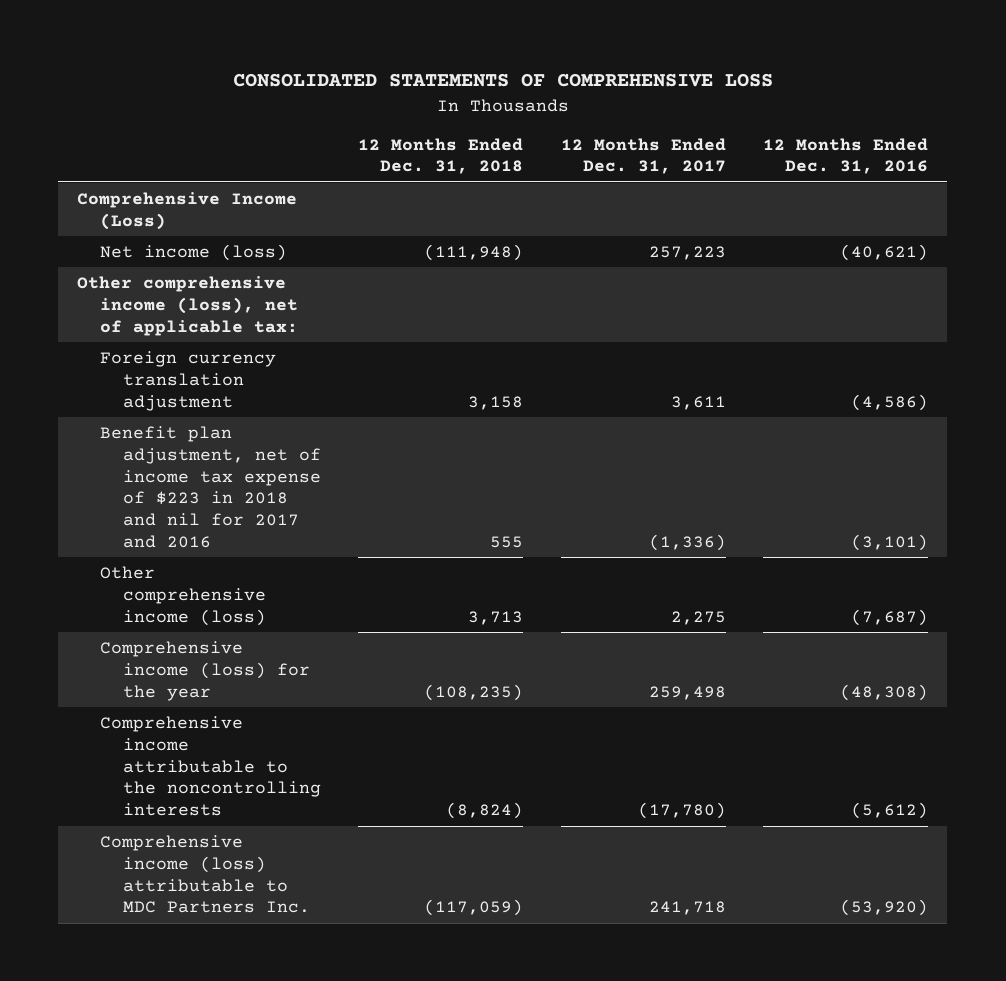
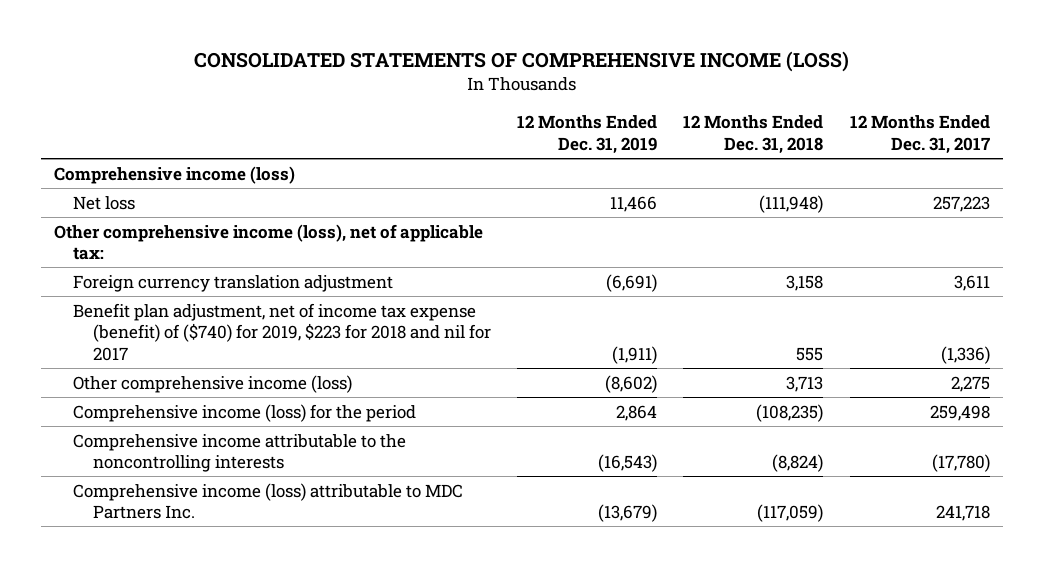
- CONSOLIDATED STATEMENTS OF COMPREHENSIVE LOSS
+ CONSOLIDATED STATEMENTS OF COMPREHENSIVE INCOME (LOSS)
- | 12 Months Ended Dec. 31, 2018 | 12 Months Ended Dec. 31, 2017 | 12 Months Ended Dec. 31, 2016
+ | 12 Months Ended Dec. 31, 2019 | 12 Months Ended Dec. 31, 2018 | 12 Months Ended Dec. 31, 2017
- Comprehensive Income (Loss)
- Net income (loss) | (111,948) | 257,223 | (40,621)
+ Comprehensive income (loss)
+ Net loss | 11,466 | (111,948) | 257,223
- Benefit plan adjustment, net of income tax expense of $223 in 2018 and nil for 2017 and 2016 | 555 | (1,336) | (3,101)
+ Benefit plan adjustment, net of income tax expense (benefit) of ($740) for 2019, $223 for 2018 and nil for 2017 | (1,911) | 555 | (1,336)
- Comprehensive income (loss) for the year | (108,235) | 259,498 | (48,308)
+ Comprehensive income (loss) for the period | 2,864 | (108,235) | 259,498

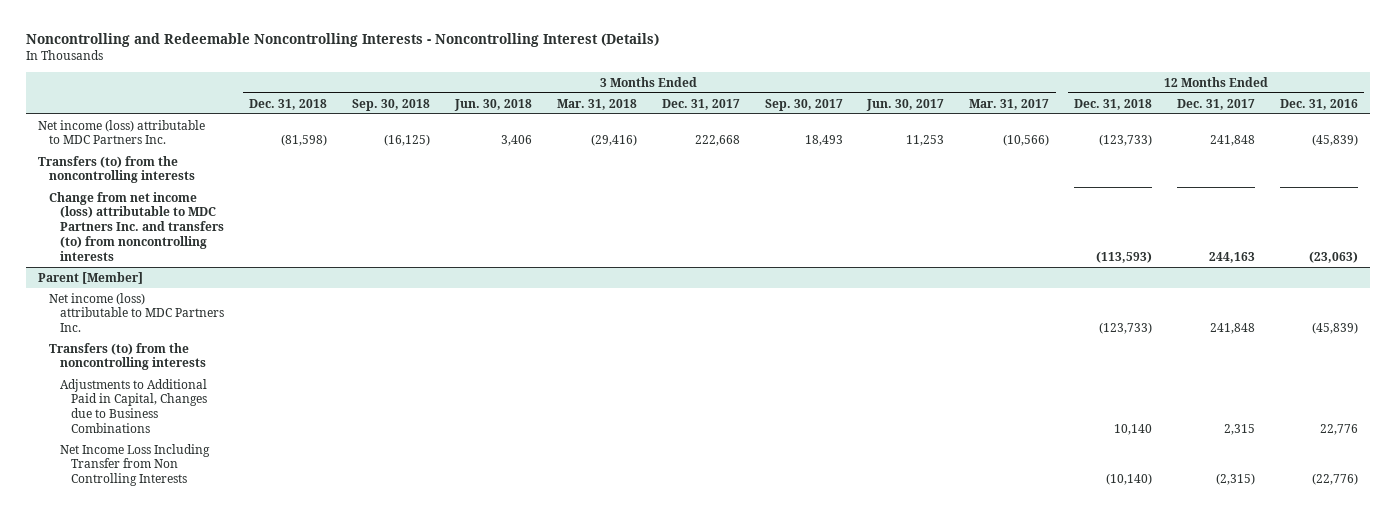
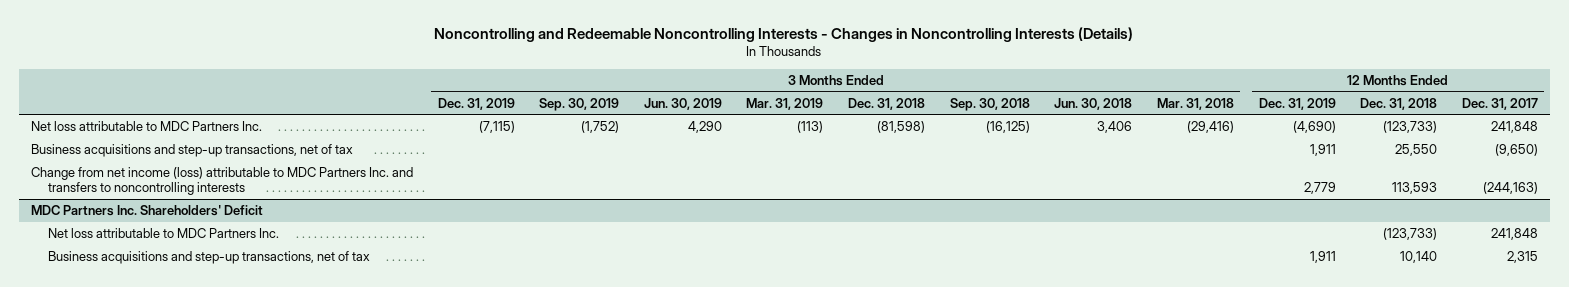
- Noncontrolling and Redeemable Noncontrolling Interests - Noncontrolling Interest (Details)
+ Noncontrolling and Redeemable Noncontrolling Interests - Changes in Noncontrolling Interests (Details)
- | 3 Months Ended Dec. 31, 2018 | 3 Months Ended Sep. 30, 2018 | 3 Months Ended Jun. 30, 2018 | 3 Months Ended Mar. 31, 2018 | 3 Months Ended Dec. 31, 2017 | 3 Months Ended Sep. 30, 2017 | 3 Months Ended Jun. 30, 2017 | 3 Months Ended Mar. 31, 2017 | 12 Months Ended Dec. 31, 2018 | 12 Months Ended Dec. 31, 2017 | 12 Months Ended Dec. 31, 2016
+ | 3 Months Ended Dec. 31, 2019 | 3 Months Ended Sep. 30, 2019 | 3 Months Ended Jun. 30, 2019 | 3 Months Ended Mar. 31, 2019 | 3 Months Ended Dec. 31, 2018 | 3 Months Ended Sep. 30, 2018 | 3 Months Ended Jun. 30, 2018 | 3 Months Ended Mar. 31, 2018 | 12 Months Ended Dec. 31, 2019 | 12 Months Ended Dec. 31, 2018 | 12 Months Ended Dec. 31, 2017
- Net income (loss) attributable to MDC Partners Inc. | (81,598) | (16,125) | 3,406 | (29,416) | 222,668 | 18,493 | 11,253 | (10,566) | (123,733) | 241,848 | (45,839)
- Transfers (to) from the noncontrolling interests
- Change from net income (loss) attributable to MDC Partners Inc. and transfers (to) from noncontrolling interests | | | | | | | | | (113,593) | 244,163 | (23,063)
- Parent [Member]
- Net income (loss) attributable to MDC Partners Inc. | | | | | | | | | (123,733) | 241,848 | (45,839)
- Transfers (to) from the noncontrolling interests
- Adjustments to Additional Paid in Capital, Changes due to Business Combinations | | | | | | | | | 10,140 | 2,315 | 22,776
- Net Income Loss Including Transfer from Non Controlling Interests | | | | | | | | | (10,140) | (2,315) | (22,776)
+ Net loss attributable to MDC Partners Inc. | (7,115) | (1,752) | 4,290 | (113) | (81,598) | (16,125) | 3,406 | (29,416) | (4,690) | (123,733) | 241,848
+ Business acquisitions and step-up transactions, net of tax | | | | | | | | | 1,911 | 25,550 | (9,650)
+ Change from net income (loss) attributable to MDC Partners Inc. and transfers to noncontrolling interests | | | | | | | | | 2,779 | 113,593 | (244,163)
+ MDC Partners Inc. Shareholders' Deficit
+ Net loss attributable to MDC Partners Inc. | | | | | | | | | | (123,733) | 241,848
+ Business acquisitions and step-up transactions, net of tax | | | | | | | | | 1,911 | 10,140 | 2,315

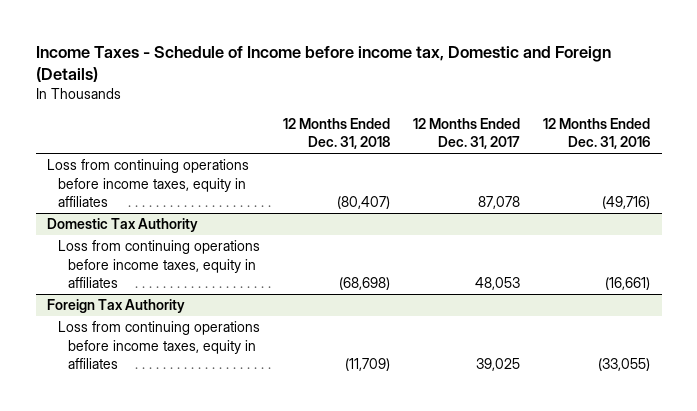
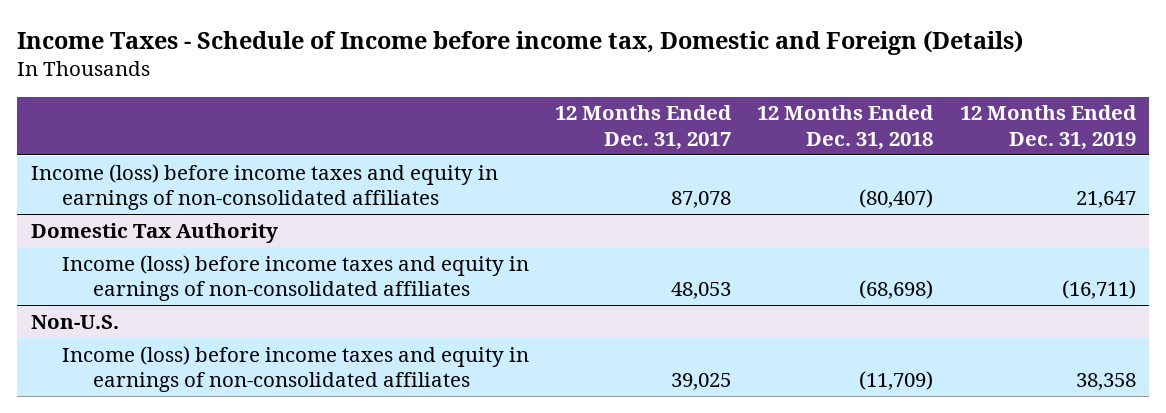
- | 12 Months Ended Dec. 31, 2018 | 12 Months Ended Dec. 31, 2017 | 12 Months Ended Dec. 31, 2016
+ | 12 Months Ended Dec. 31, 2017 | 12 Months Ended Dec. 31, 2018 | 12 Months Ended Dec. 31, 2019
- Loss from continuing operations before income taxes, equity in affiliates | (80,407) | 87,078 | (49,716)
+ Income (loss) before income taxes and equity in earnings of non-consolidated affiliates | 87,078 | (80,407) | 21,647
@ Domestic Tax Authority
- Loss from continuing operations before income taxes, equity in affiliates | (68,698) | 48,053 | (16,661)
- Foreign Tax Authority
- Loss from continuing operations before income taxes, equity in affiliates | (11,709) | 39,025 | (33,055)
@ Domestic Tax Authority
+ Income (loss) before income taxes and equity in earnings of non-consolidated affiliates | 48,053 | (68,698) | (16,711)
+ Non-U.S.
+ Income (loss) before income taxes and equity in earnings of non-consolidated affiliates | 39,025 | (11,709) | 38,358

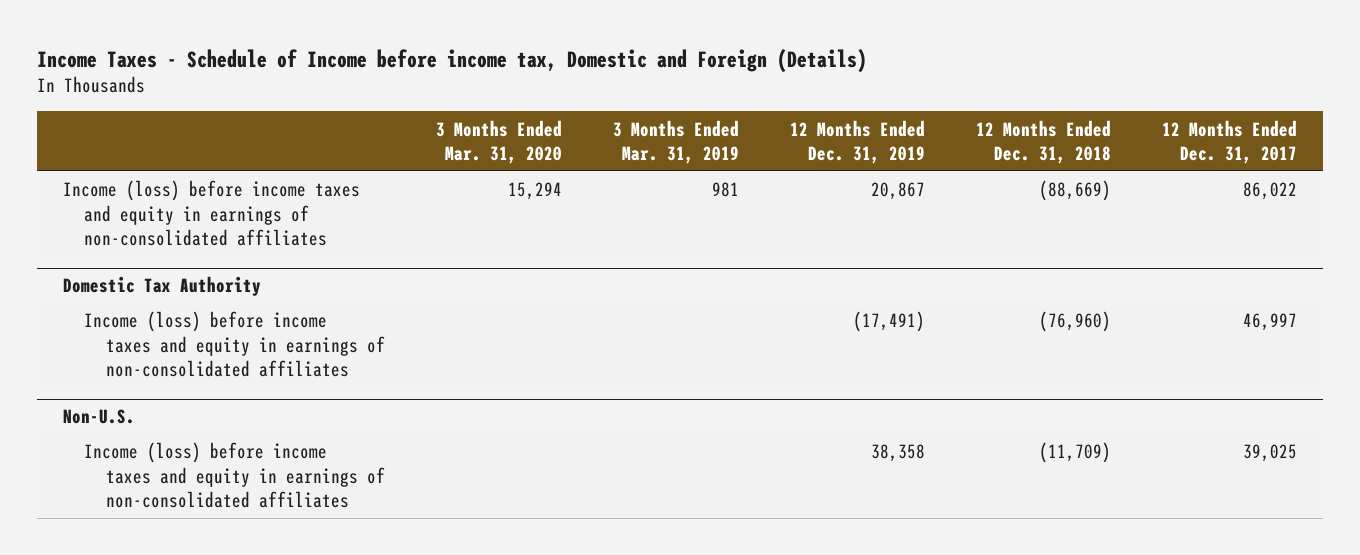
- | 12 Months Ended Dec. 31, 2017 | 12 Months Ended Dec. 31, 2018 | 12 Months Ended Dec. 31, 2019
+ | 3 Months Ended Mar. 31, 2020 | 3 Months Ended Mar. 31, 2019 | 12 Months Ended Dec. 31, 2019 | 12 Months Ended Dec. 31, 2018 | 12 Months Ended Dec. 31, 2017
- Income (loss) before income taxes and equity in earnings of non-consolidated affiliates | 87,078 | (80,407) | 21,647
+ Income (loss) before income taxes and equity in earnings of non-consolidated affiliates | 15,294 | 981 | 20,867 | (88,669) | 86,022
@ Domestic Tax Authority
- Income (loss) before income taxes and equity in earnings of non-consolidated affiliates | 48,053 | (68,698) | (16,711)
+ Income (loss) before income taxes and equity in earnings of non-consolidated affiliates | | | (17,491) | (76,960) | 46,997

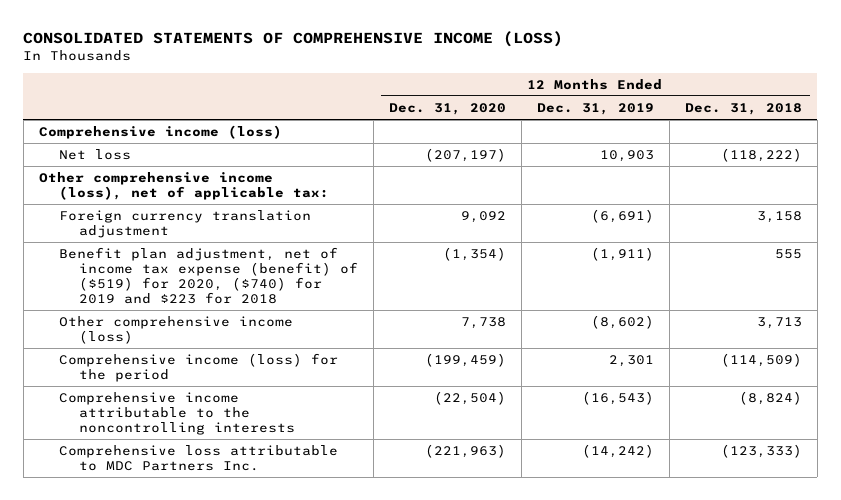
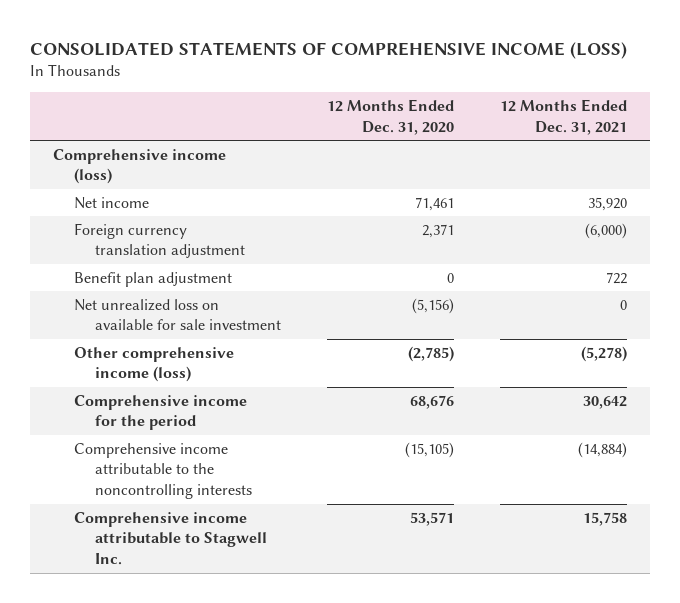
- | 12 Months Ended Dec. 31, 2020 | 12 Months Ended Dec. 31, 2019 | 12 Months Ended Dec. 31, 2018
+ | 12 Months Ended Dec. 31, 2020 | 12 Months Ended Dec. 31, 2021
- Net loss | (207,197) | 10,903 | (118,222)
- Other comprehensive income (loss), net of applicable tax:
- Foreign currency translation adjustment | 9,092 | (6,691) | 3,158
- Benefit plan adjustment, net of income tax expense (benefit) of ($519) for 2020, ($740) for 2019 and $223 for 2018 | (1,354) | (1,911) | 555
- Other comprehensive income (loss) | 7,738 | (8,602) | 3,713
- Comprehensive income (loss) for the period | (199,459) | 2,301 | (114,509)
- Comprehensive income attributable to the noncontrolling interests | (22,504) | (16,543) | (8,824)
- Comprehensive loss attributable to MDC Partners Inc. | (221,963) | (14,242) | (123,333)
+ Net income | 71,461 | 35,920
+ Foreign currency translation adjustment | 2,371 | (6,000)
+ Benefit plan adjustment | 0 | 722
+ Net unrealized loss on available for sale investment | (5,156) | 0
+ Other comprehensive income (loss) | (2,785) | (5,278)
+ Comprehensive income for the period | 68,676 | 30,642
+ Comprehensive income attributable to the noncontrolling interests | (15,105) | (14,884)
+ Comprehensive income attributable to Stagwell Inc. | 53,571 | 15,758

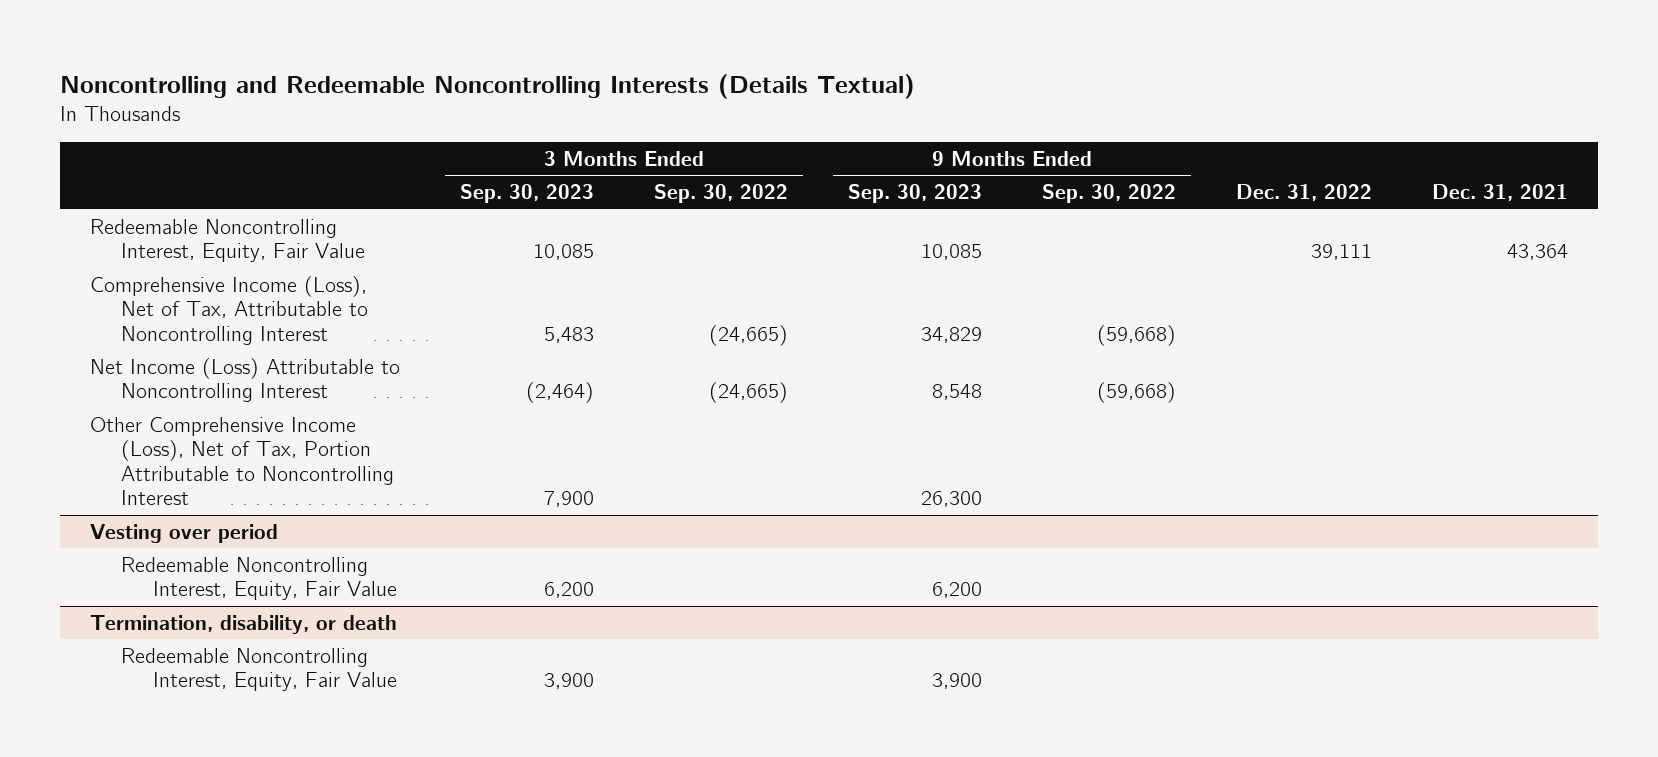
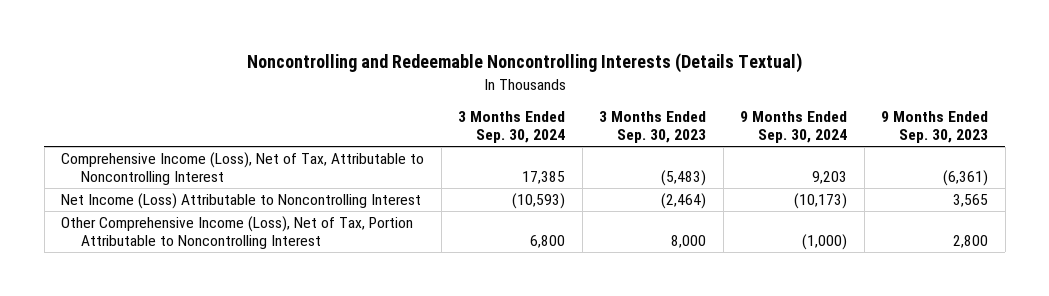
- | 3 Months Ended Sep. 30, 2023 | 3 Months Ended Sep. 30, 2022 | 9 Months Ended Sep. 30, 2023 | 9 Months Ended Sep. 30, 2022 | Dec. 31, 2022 | Dec. 31, 2021
+ | 3 Months Ended Sep. 30, 2024 | 3 Months Ended Sep. 30, 2023 | 9 Months Ended Sep. 30, 2024 | 9 Months Ended Sep. 30, 2023
- Redeemable Noncontrolling Interest, Equity, Fair Value | 10,085 | | 10,085 | | 39,111 | 43,364
- Comprehensive Income (Loss), Net of Tax, Attributable to Noncontrolling Interest | 5,483 | (24,665) | 34,829 | (59,668) | |
- Net Income (Loss) Attributable to Noncontrolling Interest | (2,464) | (24,665) | 8,548 | (59,668) | |
- Other Comprehensive Income (Loss), Net of Tax, Portion Attributable to Noncontrolling Interest | 7,900 | | 26,300 | | |
- Vesting over period
- Redeemable Noncontrolling Interest, Equity, Fair Value | 6,200 | | 6,200 | | |
- Termination, disability, or death
- Redeemable Noncontrolling Interest, Equity, Fair Value | 3,900 | | 3,900 | | |
+ Comprehensive Income (Loss), Net of Tax, Attributable to Noncontrolling Interest | 17,385 | (5,483) | 9,203 | (6,361)
+ Net Income (Loss) Attributable to Noncontrolling Interest | (10,593) | (2,464) | (10,173) | 3,565
+ Other Comprehensive Income (Loss), Net of Tax, Portion Attributable to Noncontrolling Interest | 6,800 | 8,000 | (1,000) | 2,800

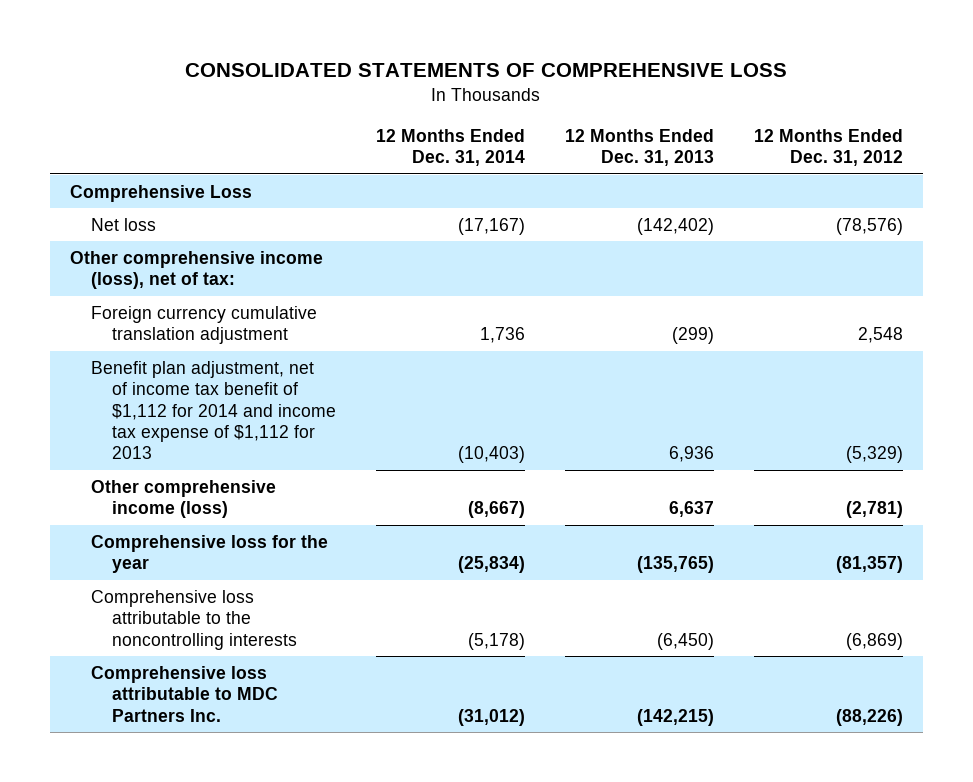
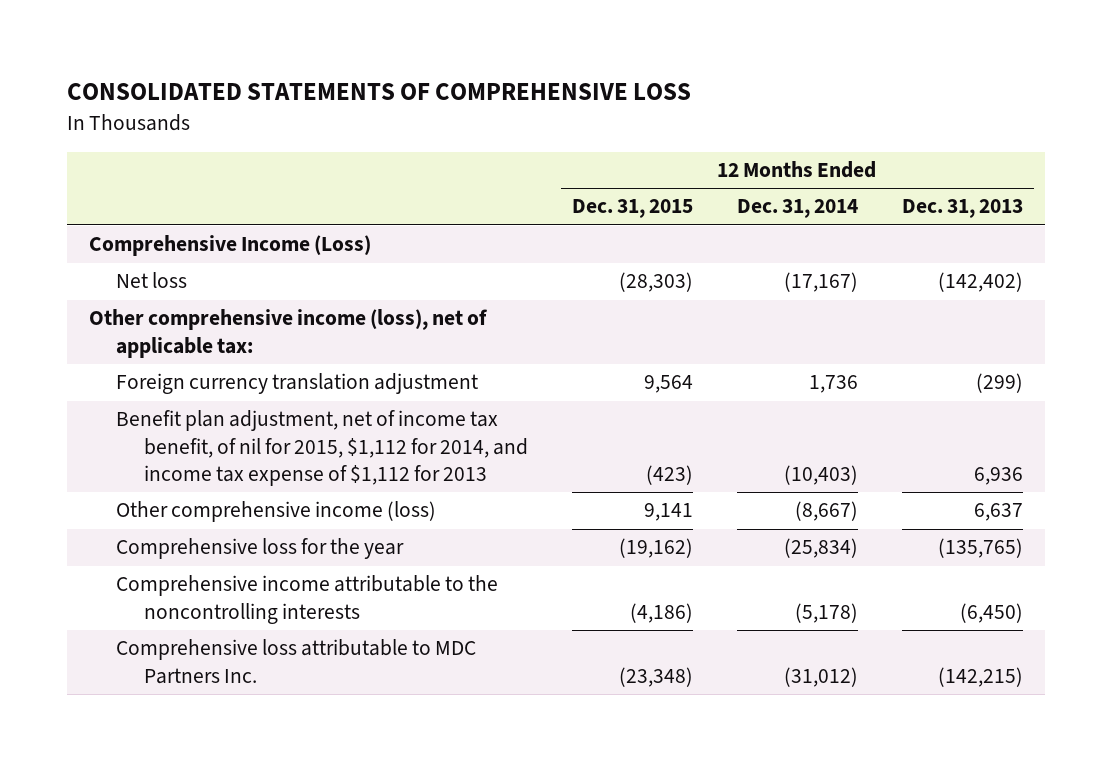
- | 12 Months Ended Dec. 31, 2014 | 12 Months Ended Dec. 31, 2013 | 12 Months Ended Dec. 31, 2012
+ | 12 Months Ended Dec. 31, 2015 | 12 Months Ended Dec. 31, 2014 | 12 Months Ended Dec. 31, 2013
- Comprehensive Loss
+ Comprehensive Income (Loss)
- Other comprehensive income (loss), net of tax:
- Foreign currency cumulative translation adjustment | 1,736 | (299) | 2,548
- Benefit plan adjustment, net of income tax benefit of $1,112 for 2014 and income tax expense of $1,112 for 2013 | (10,403) | 6,936 | (5,329)
+ Other comprehensive income (loss), net of applicable tax:
+ Foreign currency translation adjustment | 9,564 | 1,736 | (299)
+ Benefit plan adjustment, net of income tax benefit, of nil for 2015, $1,112 for 2014, and income tax expense of $1,112 for 2013 | (423) | (10,403) | 6,936
- Comprehensive loss attributable to the noncontrolling interests | (5,178) | (6,450) | (6,869)
+ Comprehensive income attributable to the noncontrolling interests | (4,186) | (5,178) | (6,450)

